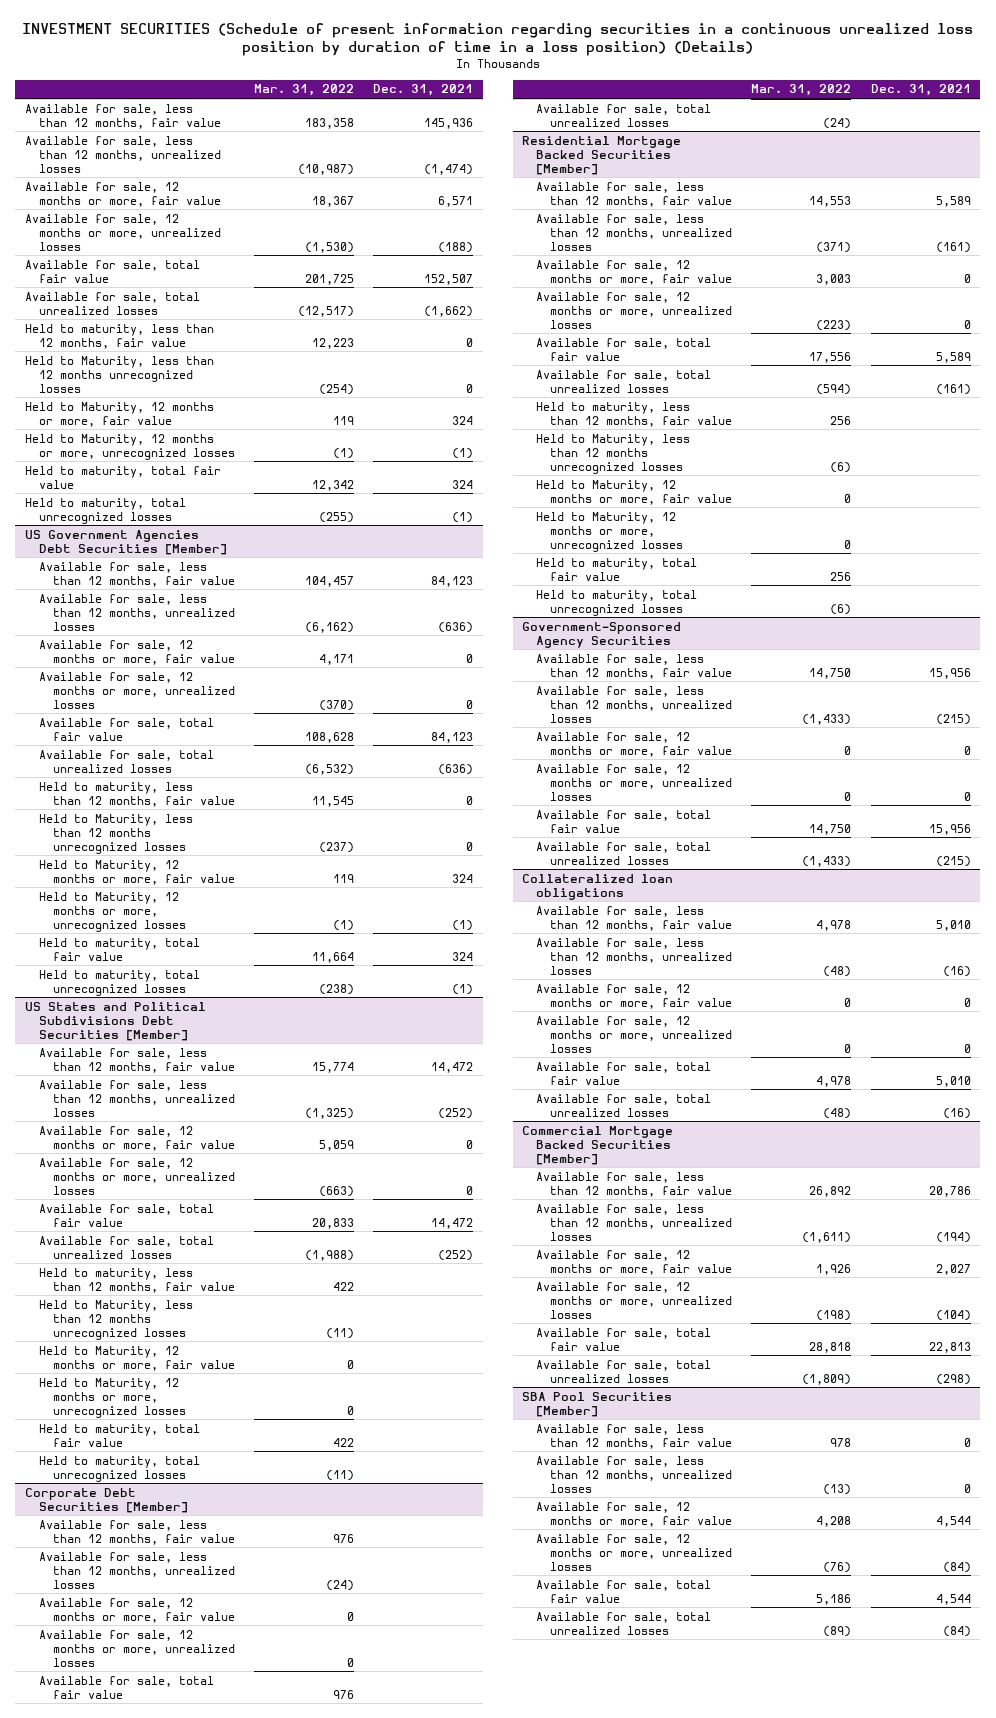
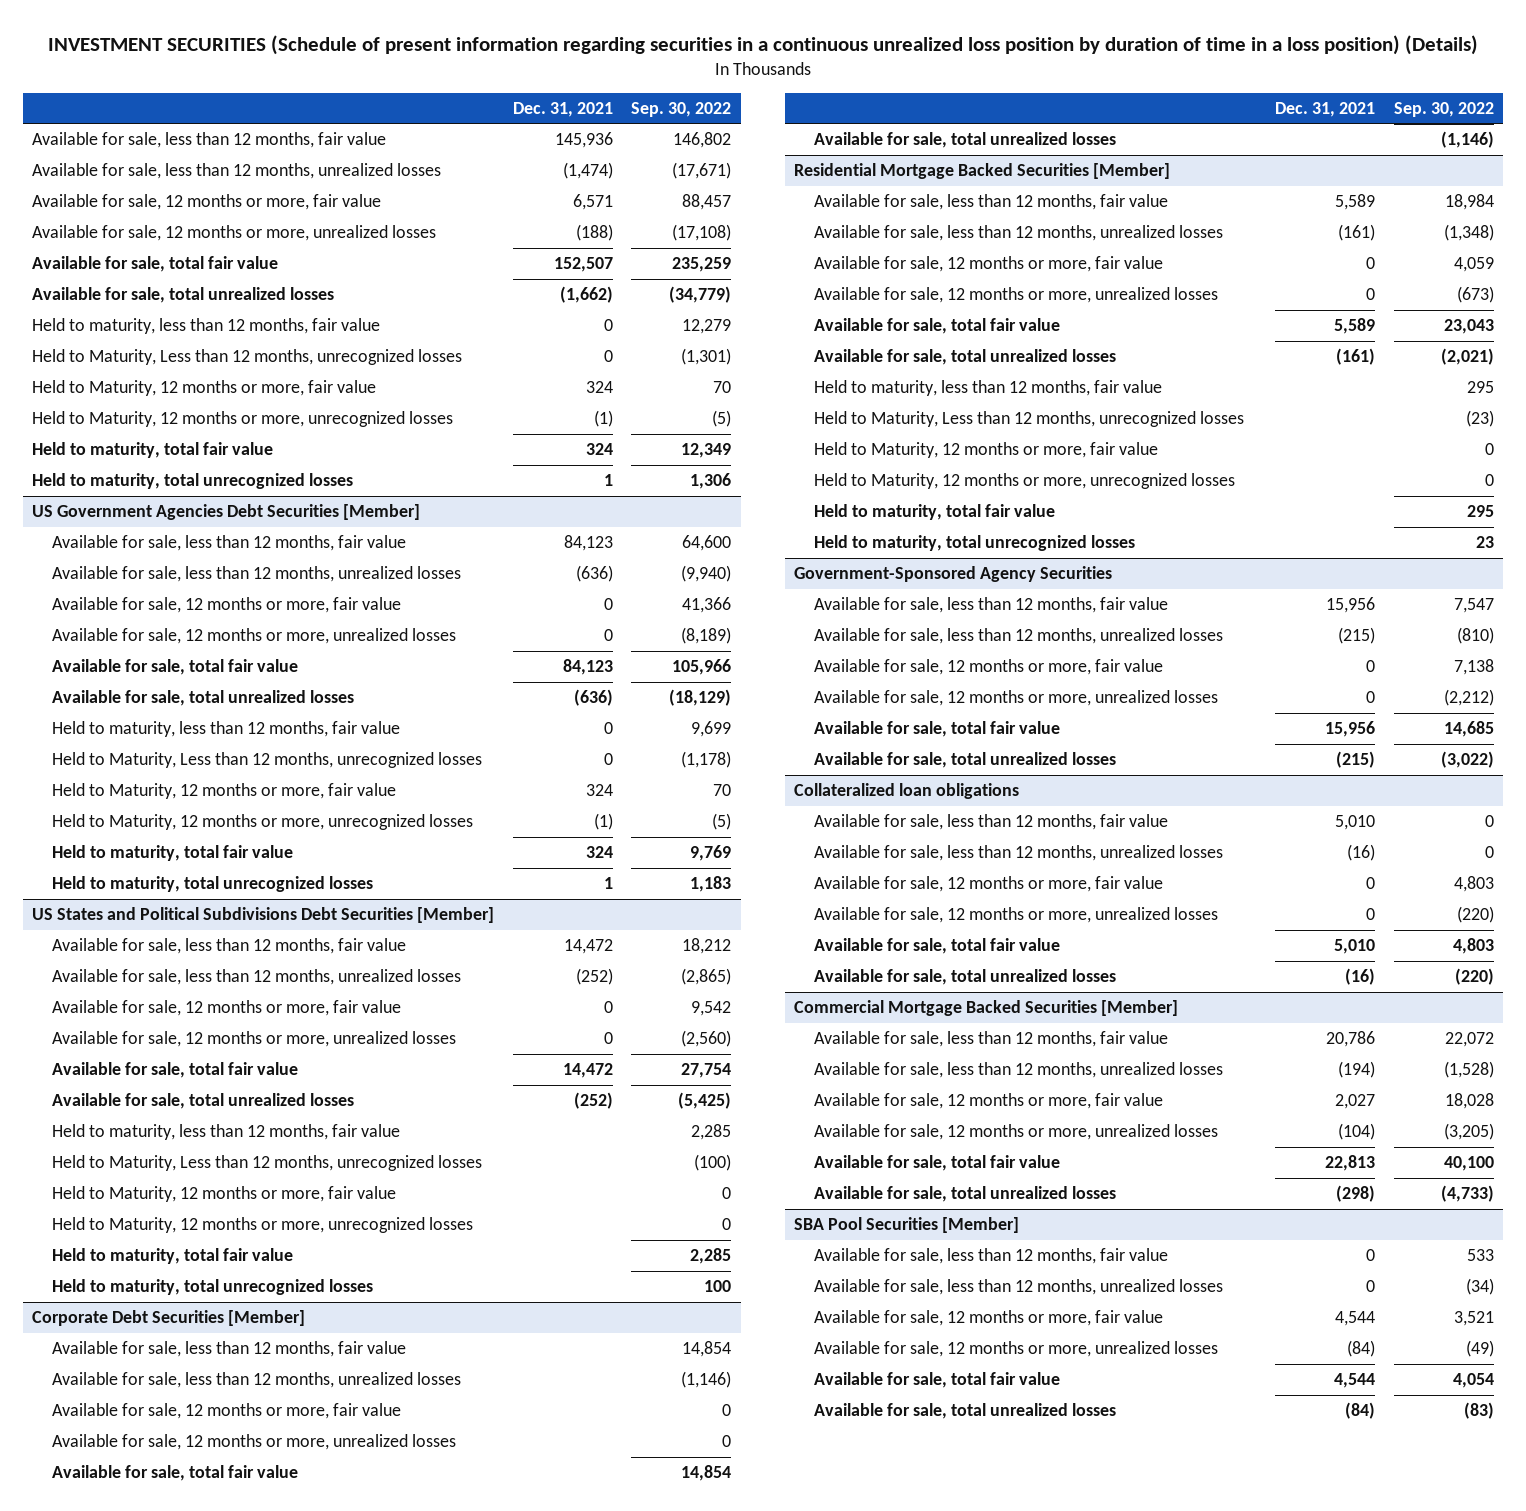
- | Mar. 31, 2022 | Dec. 31, 2021
+ | Dec. 31, 2021 | Sep. 30, 2022
- Held to Maturity, less than 12 months unrecognized losses | (254) | 0
+ Held to Maturity, Less than 12 months, unrecognized losses | 0 | (1,301)
- Held to maturity, total unrecognized losses | (255) | (1)
+ Held to maturity, total unrecognized losses | 1 | 1,306
@ US Government Agencies Debt Securities [Member]
- Held to Maturity, less than 12 months unrecognized losses | (237) | 0
+ Held to Maturity, Less than 12 months, unrecognized losses | 0 | (1,178)
- Held to maturity, total unrecognized losses | (238) | (1)
+ Held to maturity, total unrecognized losses | 1 | 1,183
@ US States and Political Subdivisions Debt Securities [Member]
- Held to Maturity, less than 12 months unrecognized losses | (11) |
+ Held to Maturity, Less than 12 months, unrecognized losses | | (100)
@ Residential Mortgage Backed Securities [Member]
- Held to Maturity, less than 12 months unrecognized losses | (6) |
+ Held to Maturity, Less than 12 months, unrecognized losses | | (23)

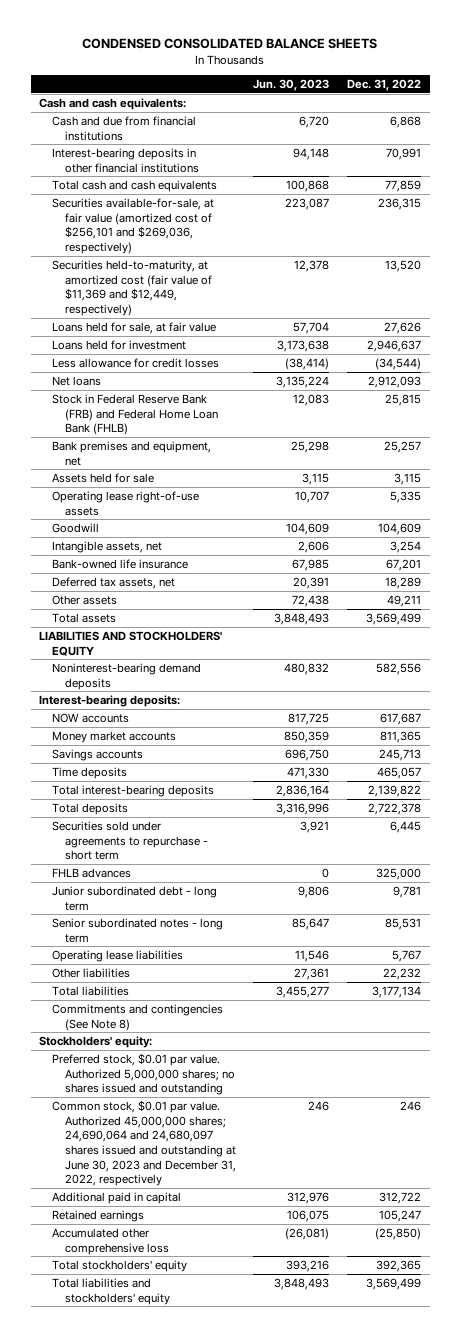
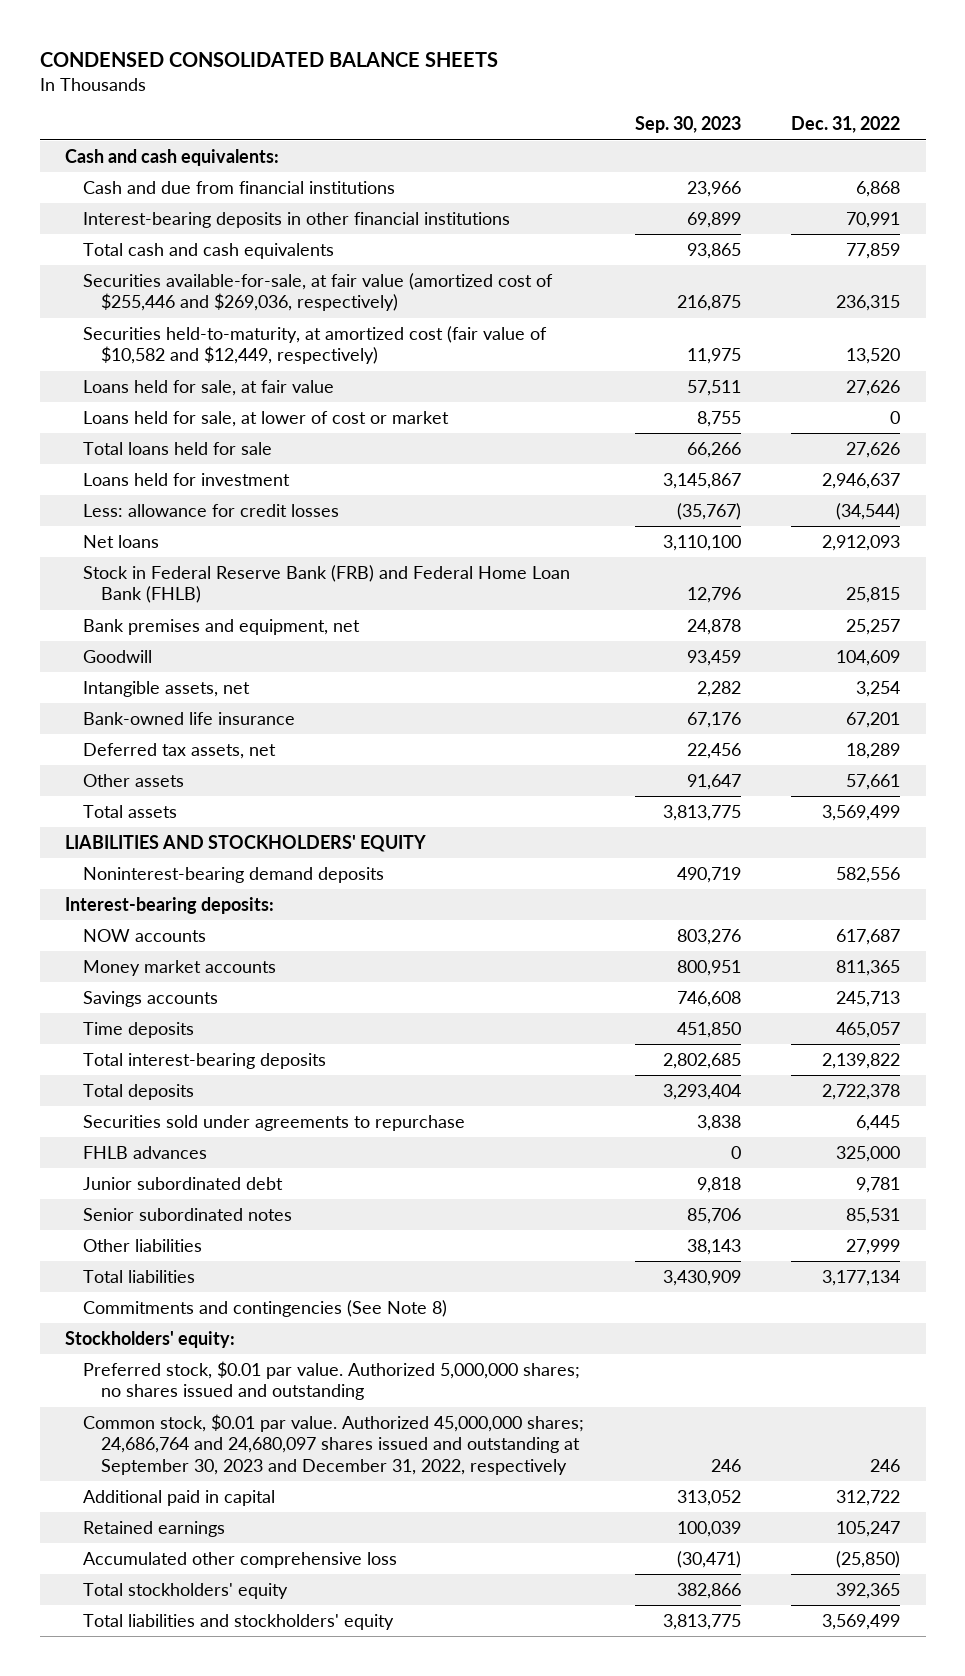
- | Jun. 30, 2023 | Dec. 31, 2022
+ | Sep. 30, 2023 | Dec. 31, 2022
- Securities available-for-sale, at fair value (amortized cost of $256,101 and $269,036, respectively) | 223,087 | 236,315
- Securities held-to-maturity, at amortized cost (fair value of $11,369 and $12,449, respectively) | 12,378 | 13,520
+ Securities available-for-sale, at fair value (amortized cost of $255,446 and $269,036, respectively) | 216,875 | 236,315
+ Securities held-to-maturity, at amortized cost (fair value of $10,582 and $12,449, respectively) | 11,975 | 13,520
+ Loans held for sale, at lower of cost or market | 8,755 | 0
+ Total loans held for sale | 66,266 | 27,626
- Less allowance for credit losses | (38,414) | (34,544)
+ Less: allowance for credit losses | (35,767) | (34,544)
- Assets held for sale | 3,115 | 3,115
- Operating lease right-of-use assets | 10,707 | 5,335
- Other assets | 72,438 | 49,211
+ Other assets | 91,647 | 57,661
- Securities sold under agreements to repurchase - short term | 3,921 | 6,445
+ Securities sold under agreements to repurchase | 3,838 | 6,445
- Junior subordinated debt - long term | 9,806 | 9,781
- Senior subordinated notes - long term | 85,647 | 85,531
- Operating lease liabilities | 11,546 | 5,767
- Other liabilities | 27,361 | 22,232
+ Junior subordinated debt | 9,818 | 9,781
+ Senior subordinated notes | 85,706 | 85,531
+ Other liabilities | 38,143 | 27,999
- Common stock, $0.01 par value. Authorized 45,000,000 shares; 24,690,064 and 24,680,097 shares issued and outstanding at June 30, 2023 and December 31, 2022, respectively | 246 | 246
+ Common stock, $0.01 par value. Authorized 45,000,000 shares; 24,686,764 and 24,680,097 shares issued and outstanding at September 30, 2023 and December 31, 2022, respectively | 246 | 246

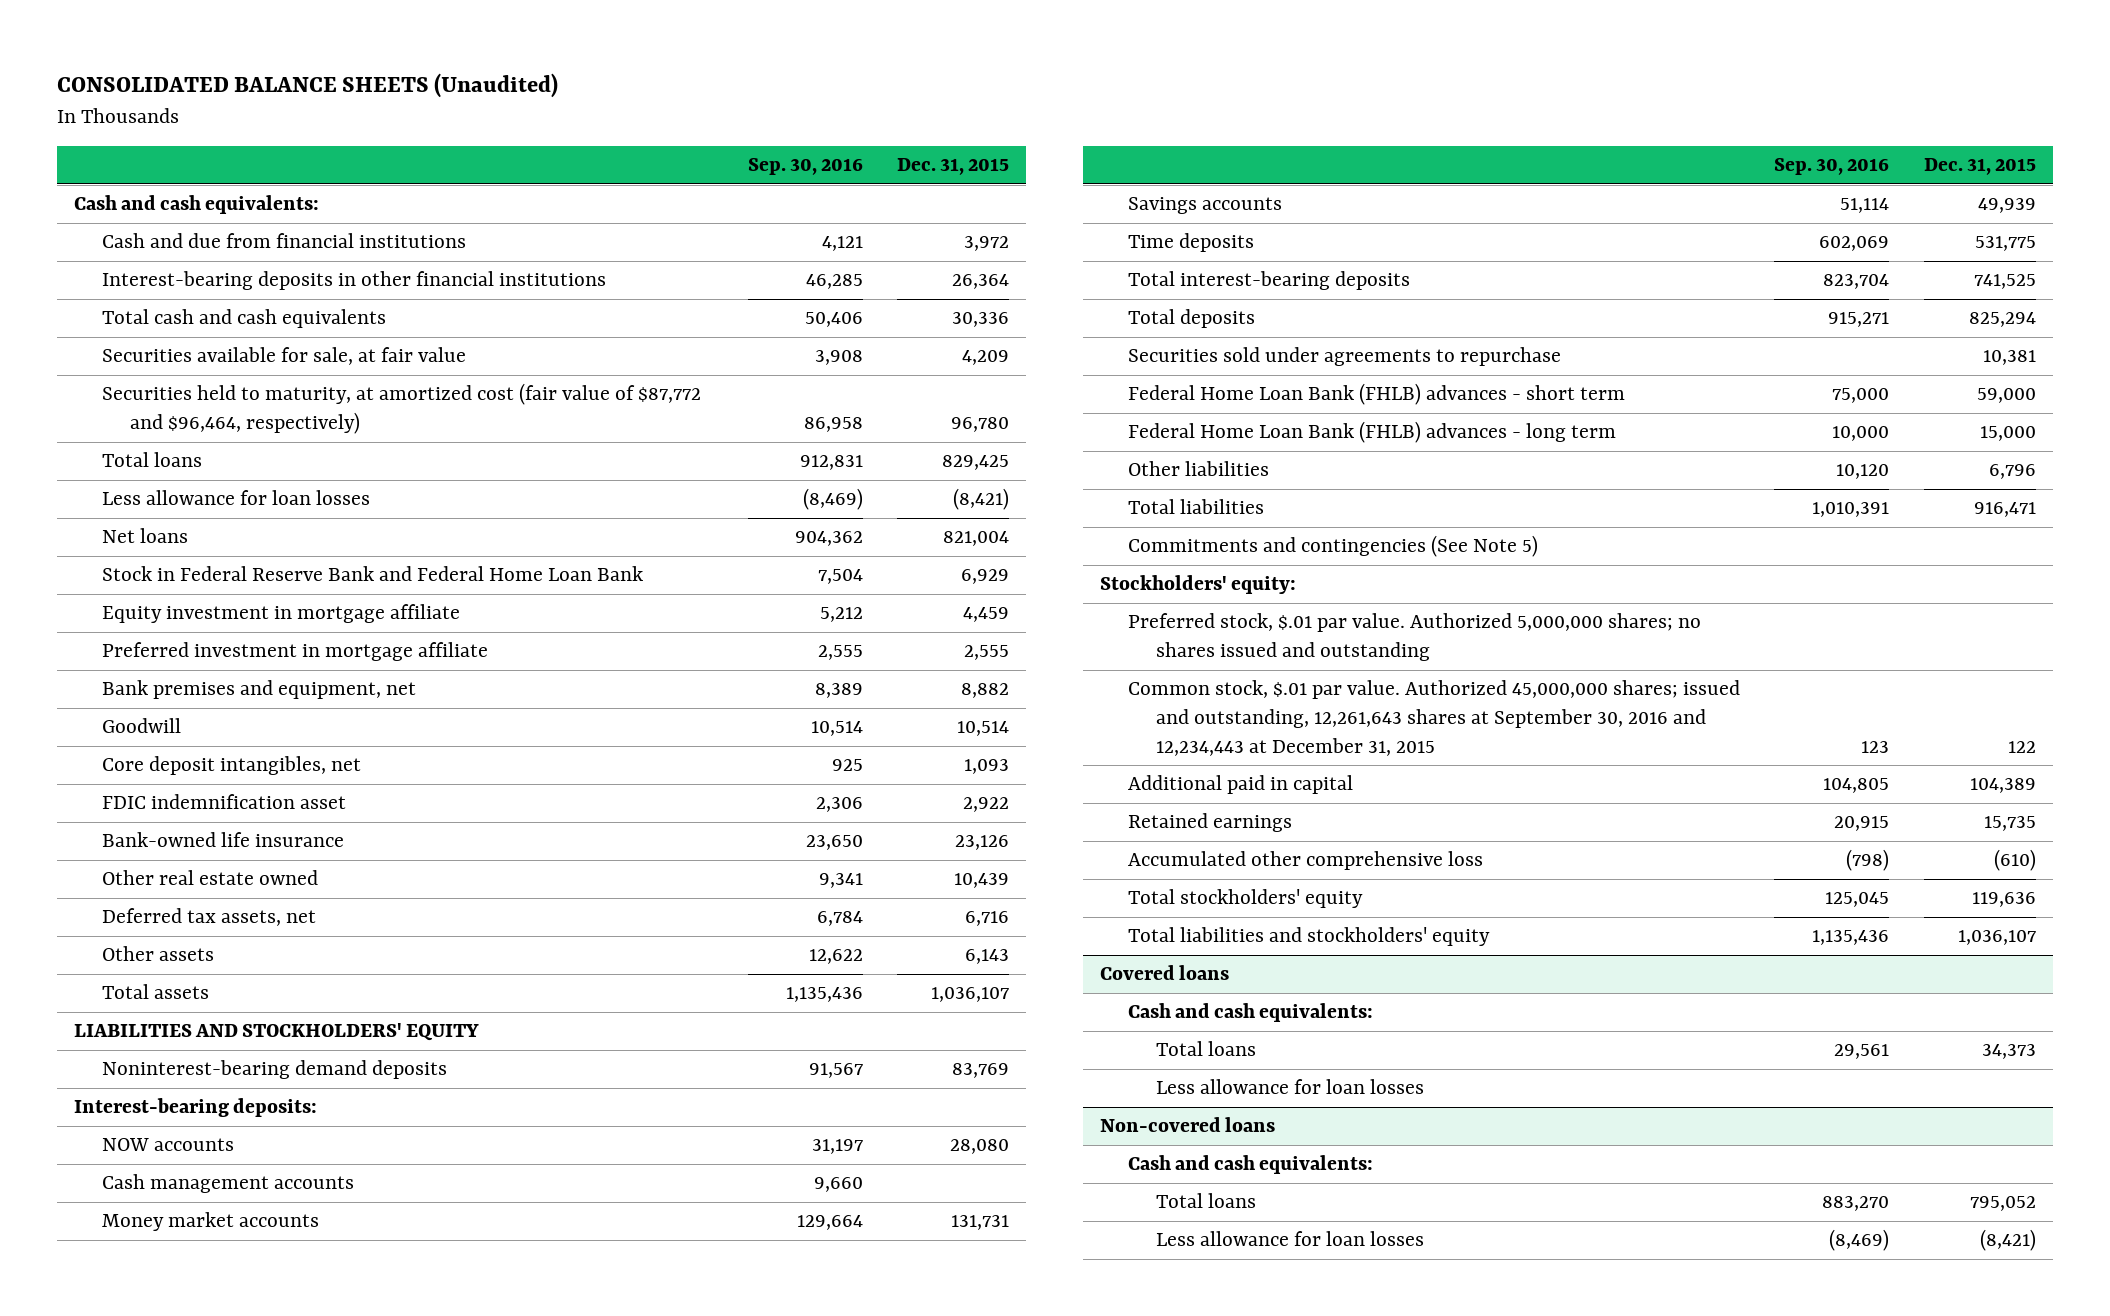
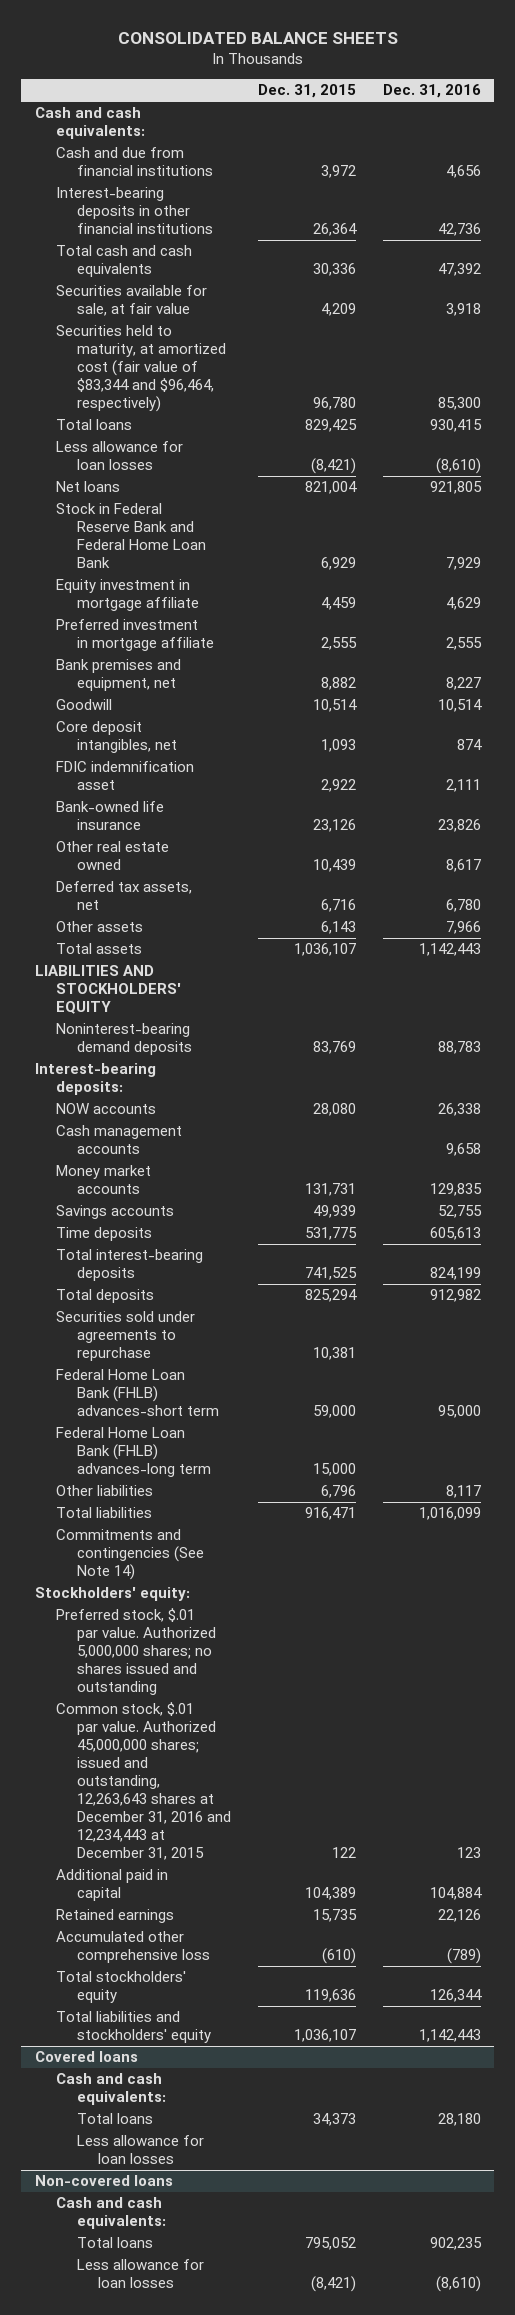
- CONSOLIDATED BALANCE SHEETS (Unaudited)
+ CONSOLIDATED BALANCE SHEETS
- | Sep. 30, 2016 | Dec. 31, 2015
+ | Dec. 31, 2015 | Dec. 31, 2016
- Securities held to maturity, at amortized cost (fair value of $87,772 and $96,464, respectively) | 86,958 | 96,780
+ Securities held to maturity, at amortized cost (fair value of $83,344 and $96,464, respectively) | 96,780 | 85,300
- Federal Home Loan Bank (FHLB) advances - short term | 75,000 | 59,000
- Federal Home Loan Bank (FHLB) advances - long term | 10,000 | 15,000
+ Federal Home Loan Bank (FHLB) advances-short term | 59,000 | 95,000
+ Federal Home Loan Bank (FHLB) advances-long term | 15,000 |
- Commitments and contingencies (See Note 5)
+ Commitments and contingencies (See Note 14)
- Common stock, $.01 par value. Authorized 45,000,000 shares; issued and outstanding, 12,261,643 shares at September 30, 2016 and 12,234,443 at December 31, 2015 | 123 | 122
+ Common stock, $.01 par value. Authorized 45,000,000 shares; issued and outstanding, 12,263,643 shares at December 31, 2016 and 12,234,443 at December 31, 2015 | 122 | 123

